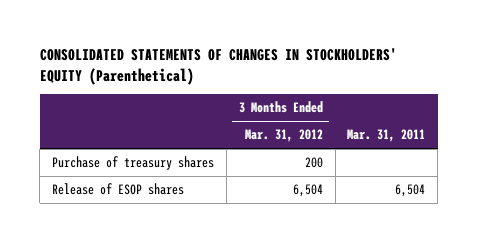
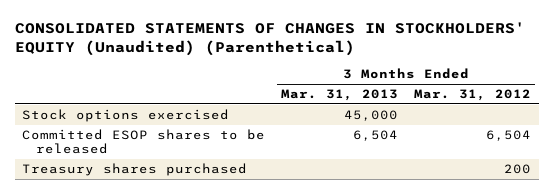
- CONSOLIDATED STATEMENTS OF CHANGES IN STOCKHOLDERS' EQUITY (Parenthetical)
+ CONSOLIDATED STATEMENTS OF CHANGES IN STOCKHOLDERS' EQUITY (Unaudited) (Parenthetical)
- | 3 Months Ended Mar. 31, 2012 | Mar. 31, 2011
+ | 3 Months Ended Mar. 31, 2013 | 3 Months Ended Mar. 31, 2012
- Purchase of treasury shares | 200 |
- Release of ESOP shares | 6,504 | 6,504
+ Stock options exercised | 45,000 |
+ Committed ESOP shares to be released | 6,504 | 6,504
+ Treasury shares purchased | | 200

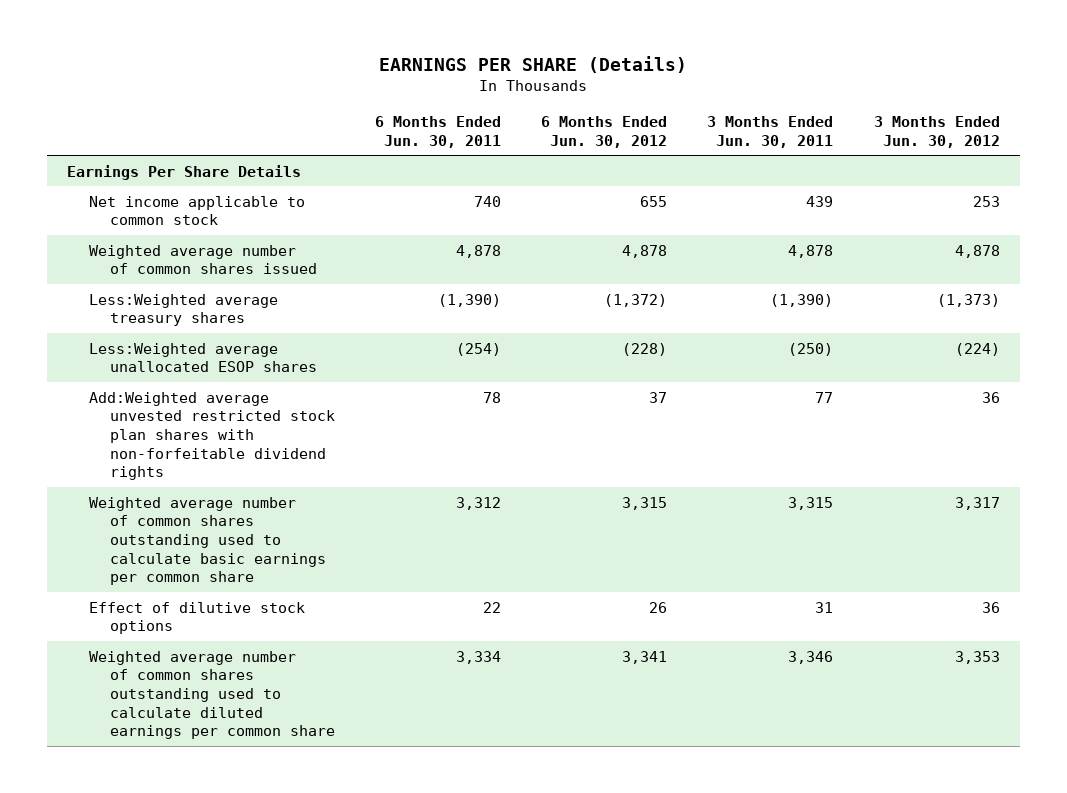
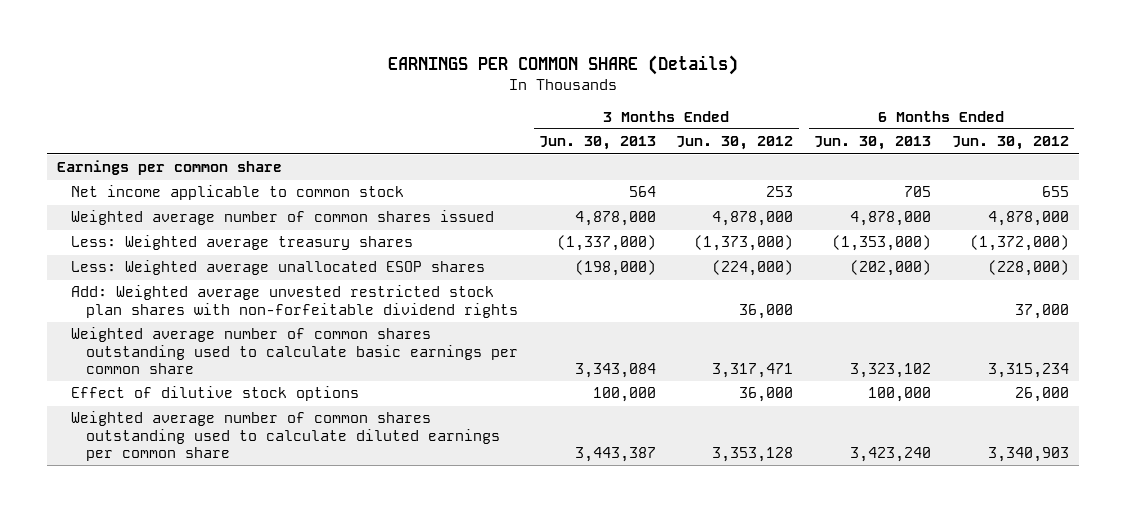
- EARNINGS PER SHARE (Details)
+ EARNINGS PER COMMON SHARE (Details)
- | 6 Months Ended Jun. 30, 2011 | 6 Months Ended Jun. 30, 2012 | 3 Months Ended Jun. 30, 2011 | 3 Months Ended Jun. 30, 2012
+ | 3 Months Ended Jun. 30, 2013 | 3 Months Ended Jun. 30, 2012 | 6 Months Ended Jun. 30, 2013 | 6 Months Ended Jun. 30, 2012
- Earnings Per Share Details
+ Earnings per common share
- Weighted average number of common shares issued | 4,878 | 4,878 | 4,878 | 4,878
- Less:Weighted average treasury shares | (1,390) | (1,372) | (1,390) | (1,373)
- Less:Weighted average unallocated ESOP shares | (254) | (228) | (250) | (224)
- Add:Weighted average unvested restricted stock plan shares with non-forfeitable dividend rights | 78 | 37 | 77 | 36
- Weighted average number of common shares outstanding used to calculate basic earnings per common share | 3,312 | 3,315 | 3,315 | 3,317
- Effect of dilutive stock options | 22 | 26 | 31 | 36
- Weighted average number of common shares outstanding used to calculate diluted earnings per common share | 3,334 | 3,341 | 3,346 | 3,353
+ Weighted average number of common shares issued | 4,878,000 | 4,878,000 | 4,878,000 | 4,878,000
+ Less: Weighted average treasury shares | (1,337,000) | (1,373,000) | (1,353,000) | (1,372,000)
+ Less: Weighted average unallocated ESOP shares | (198,000) | (224,000) | (202,000) | (228,000)
+ Add: Weighted average unvested restricted stock plan shares with non-forfeitable dividend rights | | 36,000 | | 37,000
+ Weighted average number of common shares outstanding used to calculate basic earnings per common share | 3,343,084 | 3,317,471 | 3,323,102 | 3,315,234
+ Effect of dilutive stock options | 100,000 | 36,000 | 100,000 | 26,000
+ Weighted average number of common shares outstanding used to calculate diluted earnings per common share | 3,443,387 | 3,353,128 | 3,423,240 | 3,340,903

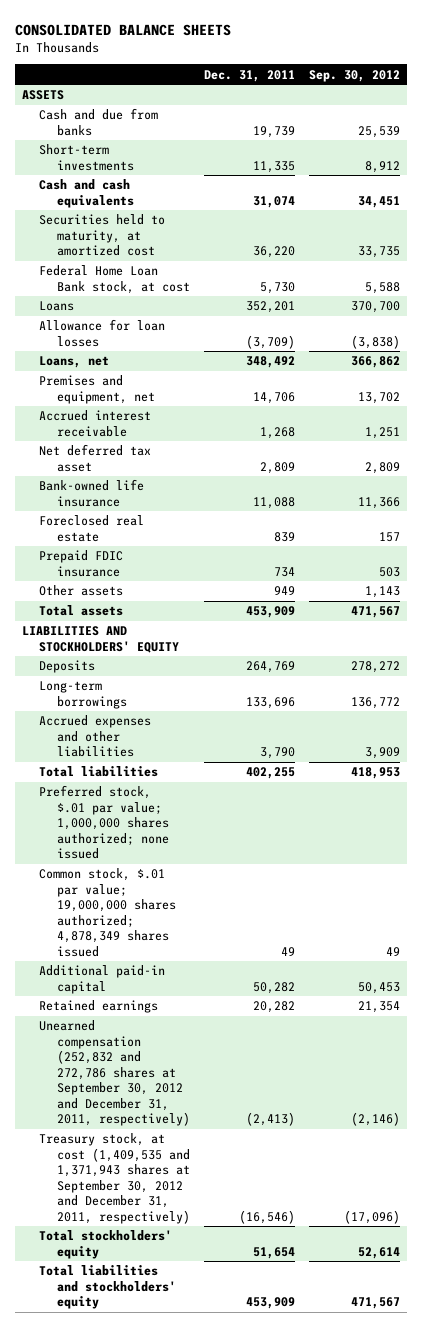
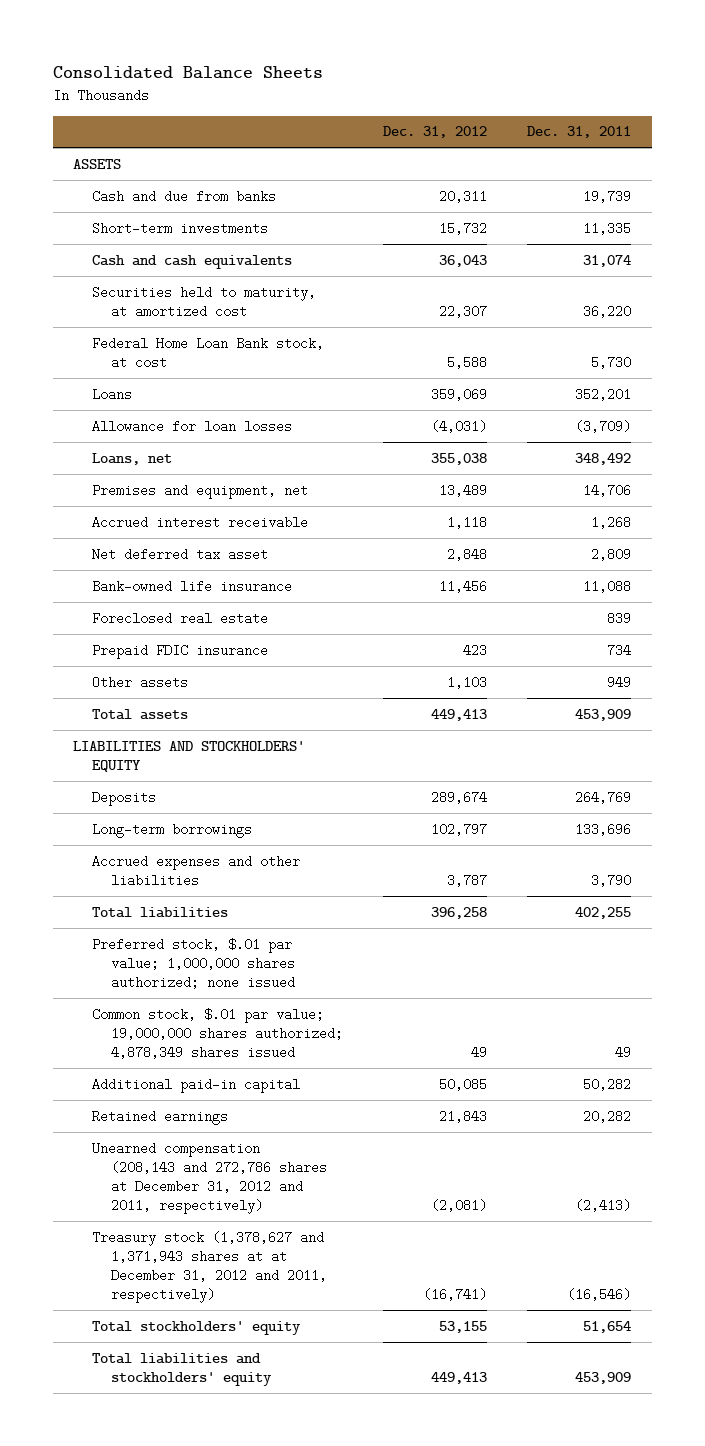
- CONSOLIDATED BALANCE SHEETS
+ Consolidated Balance Sheets
- | Dec. 31, 2011 | Sep. 30, 2012
+ | Dec. 31, 2012 | Dec. 31, 2011
- Unearned compensation (252,832 and 272,786 shares at September 30, 2012 and December 31, 2011, respectively) | (2,413) | (2,146)
- Treasury stock, at cost (1,409,535 and 1,371,943 shares at September 30, 2012 and December 31, 2011, respectively) | (16,546) | (17,096)
+ Unearned compensation (208,143 and 272,786 shares at December 31, 2012 and 2011, respectively) | (2,081) | (2,413)
+ Treasury stock (1,378,627 and 1,371,943 shares at at December 31, 2012 and 2011, respectively) | (16,741) | (16,546)

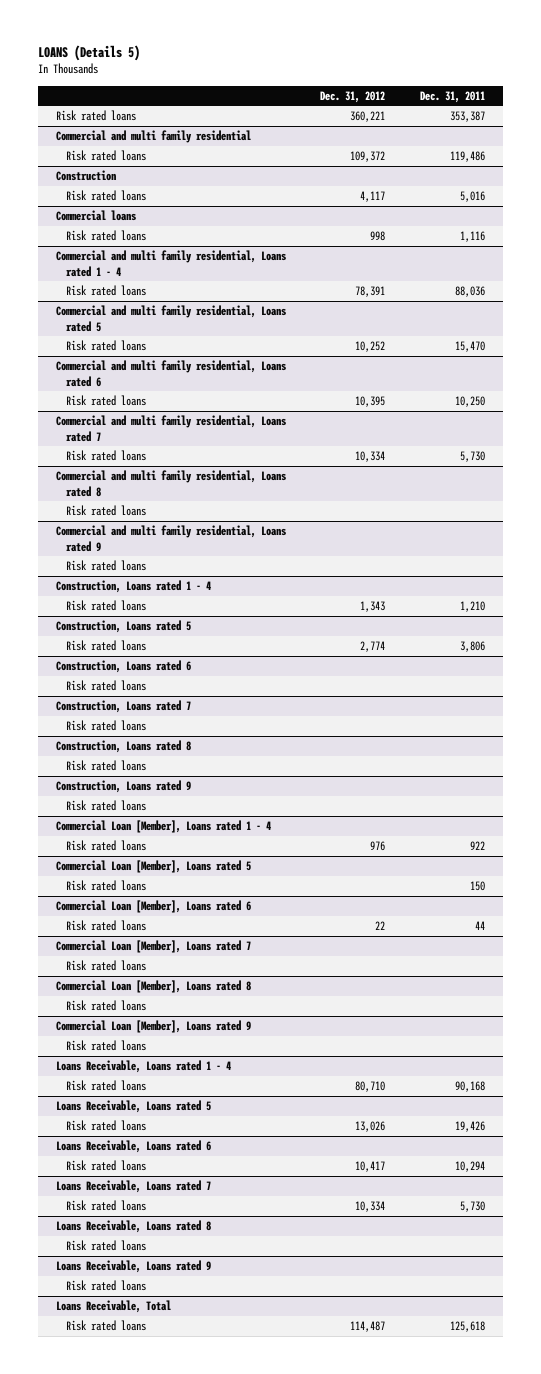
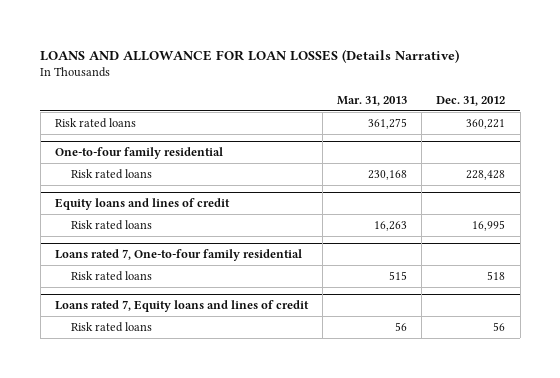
- LOANS (Details 5)
+ LOANS AND ALLOWANCE FOR LOAN LOSSES (Details Narrative)
- | Dec. 31, 2012 | Dec. 31, 2011
+ | Mar. 31, 2013 | Dec. 31, 2012
- Commercial and multi family residential
- Risk rated loans | 109,372 | 119,486
- Construction
- Risk rated loans | 4,117 | 5,016
- Commercial loans
- Risk rated loans | 998 | 1,116
- Commercial and multi family residential, Loans rated 1 - 4
- Risk rated loans | 78,391 | 88,036
- Commercial and multi family residential, Loans rated 5
- Risk rated loans | 10,252 | 15,470
- Commercial and multi family residential, Loans rated 6
- Risk rated loans | 10,395 | 10,250
- Commercial and multi family residential, Loans rated 7
- Risk rated loans | 10,334 | 5,730
- Commercial and multi family residential, Loans rated 8
- Risk rated loans
- Commercial and multi family residential, Loans rated 9
- Risk rated loans
- Construction, Loans rated 1 - 4
- Risk rated loans | 1,343 | 1,210
- Construction, Loans rated 5
- Risk rated loans | 2,774 | 3,806
- Construction, Loans rated 6
- Risk rated loans
- Construction, Loans rated 7
- Risk rated loans
- Construction, Loans rated 8
- Risk rated loans
- Construction, Loans rated 9
- Risk rated loans
- Commercial Loan [Member], Loans rated 1 - 4
- Risk rated loans | 976 | 922
- Commercial Loan [Member], Loans rated 5
- Risk rated loans | | 150
- Commercial Loan [Member], Loans rated 6
- Risk rated loans | 22 | 44
- Commercial Loan [Member], Loans rated 7
- Risk rated loans
- Commercial Loan [Member], Loans rated 8
- Risk rated loans
- Commercial Loan [Member], Loans rated 9
- Risk rated loans
- Loans Receivable, Loans rated 1 - 4
- Risk rated loans | 80,710 | 90,168
- Loans Receivable, Loans rated 5
- Risk rated loans | 13,026 | 19,426
- Loans Receivable, Loans rated 6
- Risk rated loans | 10,417 | 10,294
- Loans Receivable, Loans rated 7
- Risk rated loans | 10,334 | 5,730
- Loans Receivable, Loans rated 8
- Risk rated loans
- Loans Receivable, Loans rated 9
- Risk rated loans
- Loans Receivable, Total
- Risk rated loans | 114,487 | 125,618
+ One-to-four family residential
+ Risk rated loans | 230,168 | 228,428
+ Equity loans and lines of credit
+ Risk rated loans | 16,263 | 16,995
+ Loans rated 7, One-to-four family residential
+ Risk rated loans | 515 | 518
+ Loans rated 7, Equity loans and lines of credit
+ Risk rated loans | 56 | 56

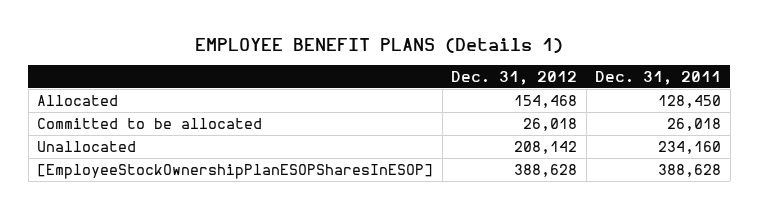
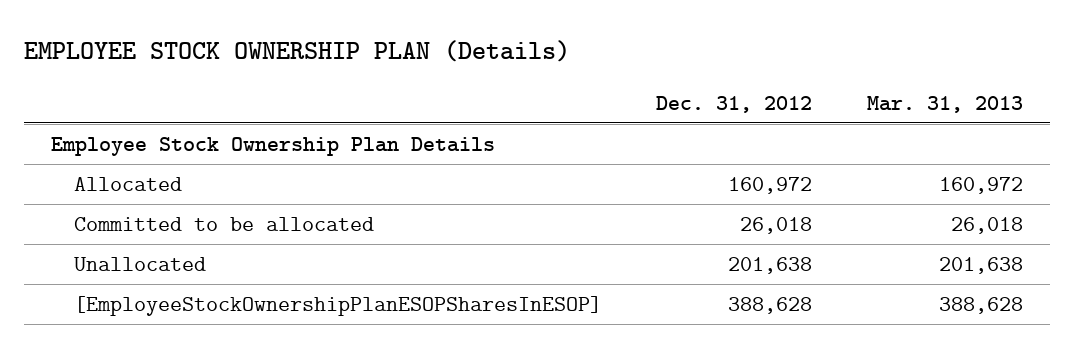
- EMPLOYEE BENEFIT PLANS (Details 1)
+ EMPLOYEE STOCK OWNERSHIP PLAN (Details)
- | Dec. 31, 2012 | Dec. 31, 2011
+ | Dec. 31, 2012 | Mar. 31, 2013
- Allocated | 154,468 | 128,450
+ Employee Stock Ownership Plan Details
+ Allocated | 160,972 | 160,972
- Unallocated | 208,142 | 234,160
+ Unallocated | 201,638 | 201,638

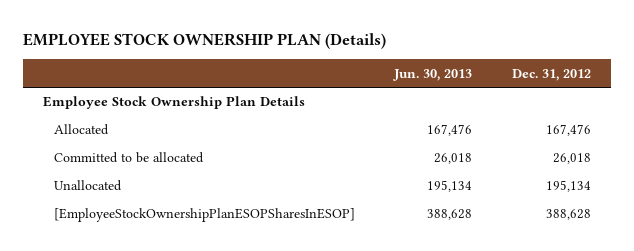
- | Dec. 31, 2012 | Mar. 31, 2013
+ | Jun. 30, 2013 | Dec. 31, 2012
- Allocated | 160,972 | 160,972
+ Allocated | 167,476 | 167,476
- Unallocated | 201,638 | 201,638
+ Unallocated | 195,134 | 195,134

